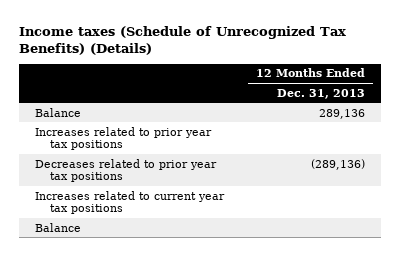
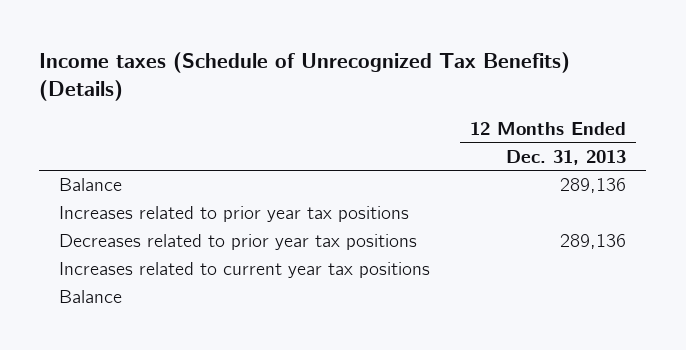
- Decreases related to prior year tax positions | (289,136)
+ Decreases related to prior year tax positions | 289,136

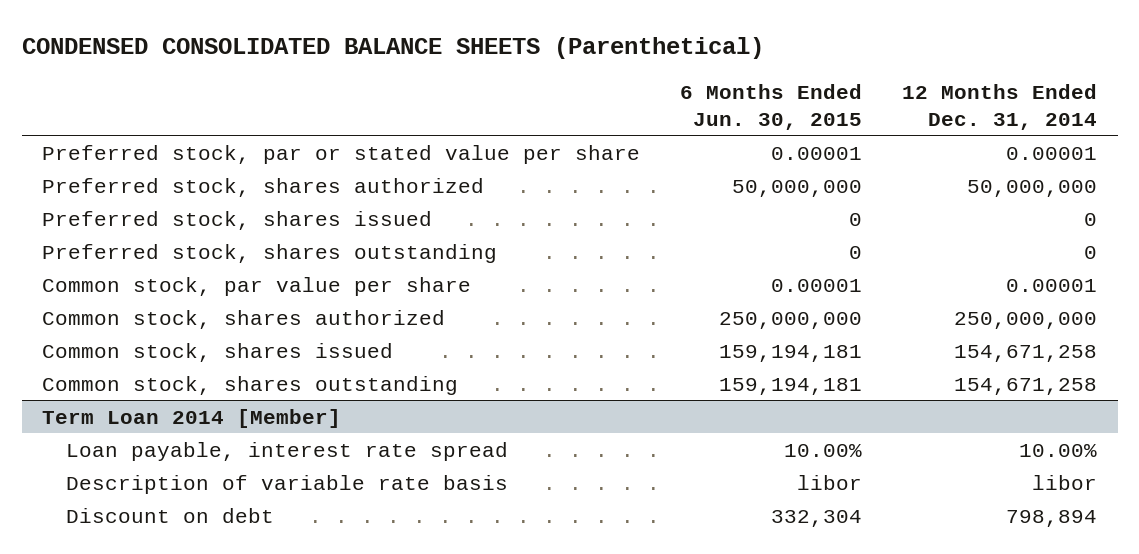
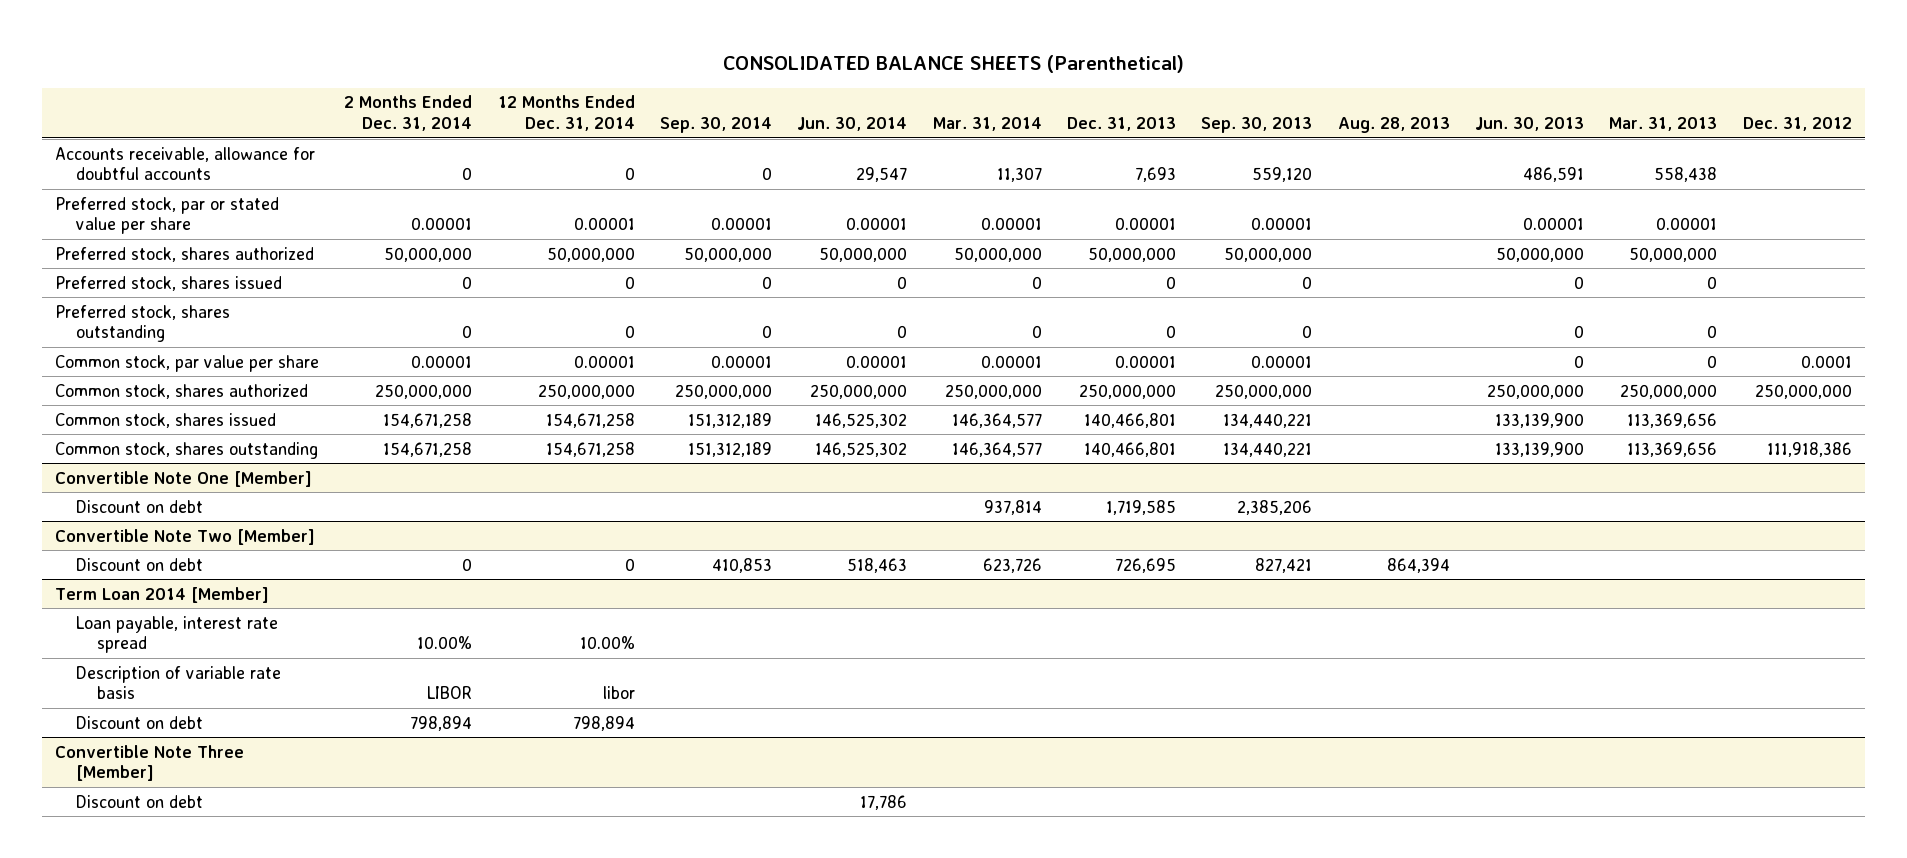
- CONDENSED CONSOLIDATED BALANCE SHEETS (Parenthetical)
+ CONSOLIDATED BALANCE SHEETS (Parenthetical)
- | 6 Months Ended Jun. 30, 2015 | 12 Months Ended Dec. 31, 2014
+ | 2 Months Ended Dec. 31, 2014 | 12 Months Ended Dec. 31, 2014 | Sep. 30, 2014 | Jun. 30, 2014 | Mar. 31, 2014 | Dec. 31, 2013 | Sep. 30, 2013 | Aug. 28, 2013 | Jun. 30, 2013 | Mar. 31, 2013 | Dec. 31, 2012
+ Accounts receivable, allowance for doubtful accounts | 0 | 0 | 0 | 29,547 | 11,307 | 7,693 | 559,120 | | 486,591 | 558,438 |
+ Convertible Note One [Member]
+ Discount on debt | | | | | 937,814 | 1,719,585 | 2,385,206 | | | |
+ Convertible Note Two [Member]
+ Discount on debt | 0 | 0 | 410,853 | 518,463 | 623,726 | 726,695 | 827,421 | 864,394 | | |
+ Convertible Note Three [Member]
+ Discount on debt | | | | 17,786 | | | | | | |

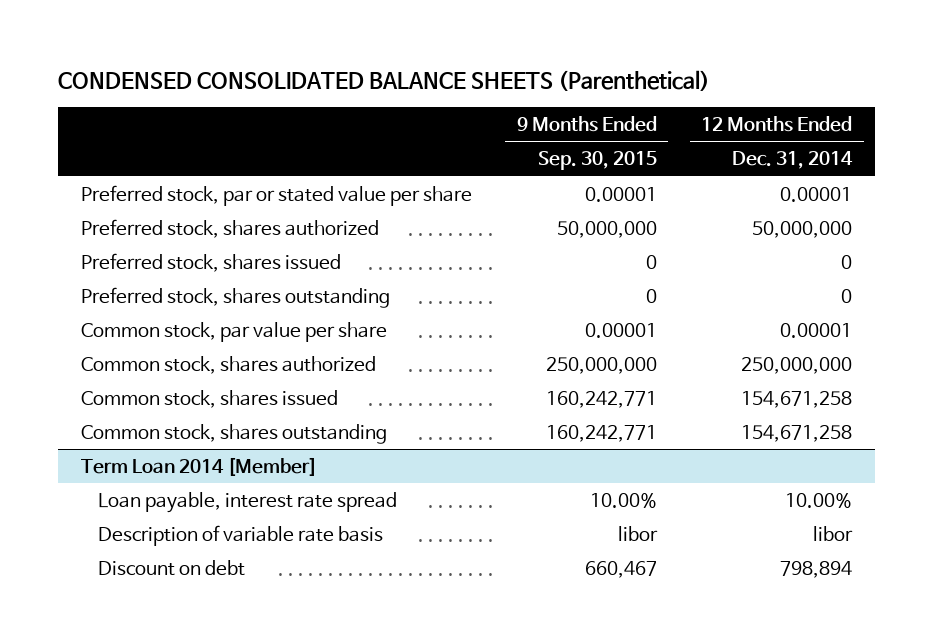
- CONSOLIDATED BALANCE SHEETS (Parenthetical)
+ CONDENSED CONSOLIDATED BALANCE SHEETS (Parenthetical)
- | 2 Months Ended Dec. 31, 2014 | 12 Months Ended Dec. 31, 2014 | Sep. 30, 2014 | Jun. 30, 2014 | Mar. 31, 2014 | Dec. 31, 2013 | Sep. 30, 2013 | Aug. 28, 2013 | Jun. 30, 2013 | Mar. 31, 2013 | Dec. 31, 2012
+ | 9 Months Ended Sep. 30, 2015 | 12 Months Ended Dec. 31, 2014
- Accounts receivable, allowance for doubtful accounts | 0 | 0 | 0 | 29,547 | 11,307 | 7,693 | 559,120 | | 486,591 | 558,438 |
- Convertible Note One [Member]
- Discount on debt | | | | | 937,814 | 1,719,585 | 2,385,206 | | | |
- Convertible Note Two [Member]
- Discount on debt | 0 | 0 | 410,853 | 518,463 | 623,726 | 726,695 | 827,421 | 864,394 | | |
- Convertible Note Three [Member]
- Discount on debt | | | | 17,786 | | | | | | |

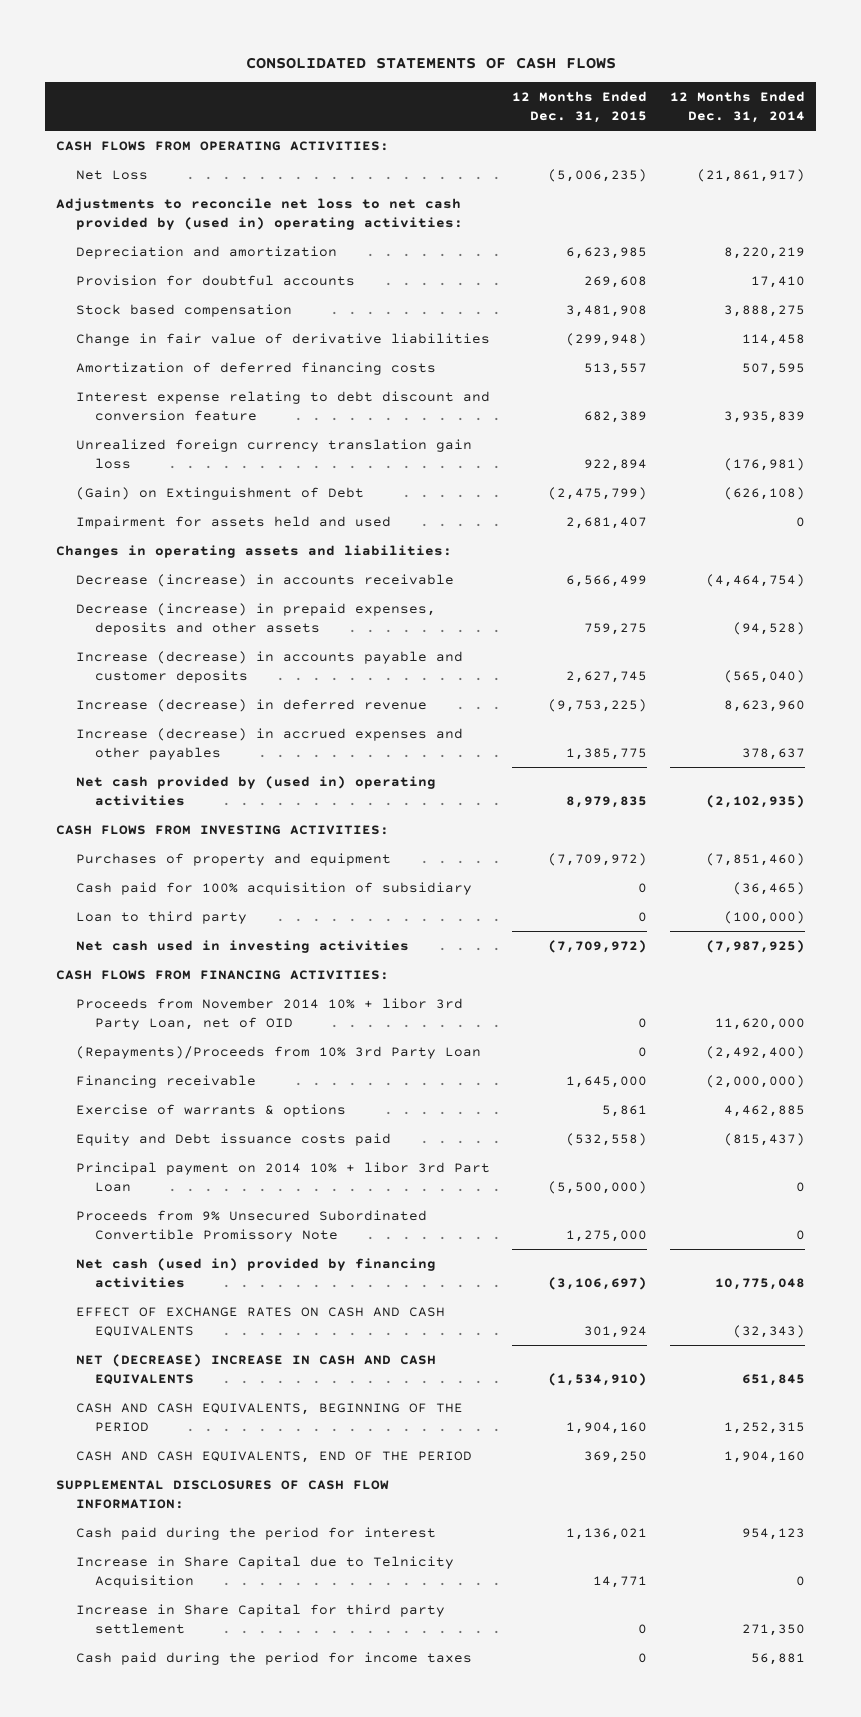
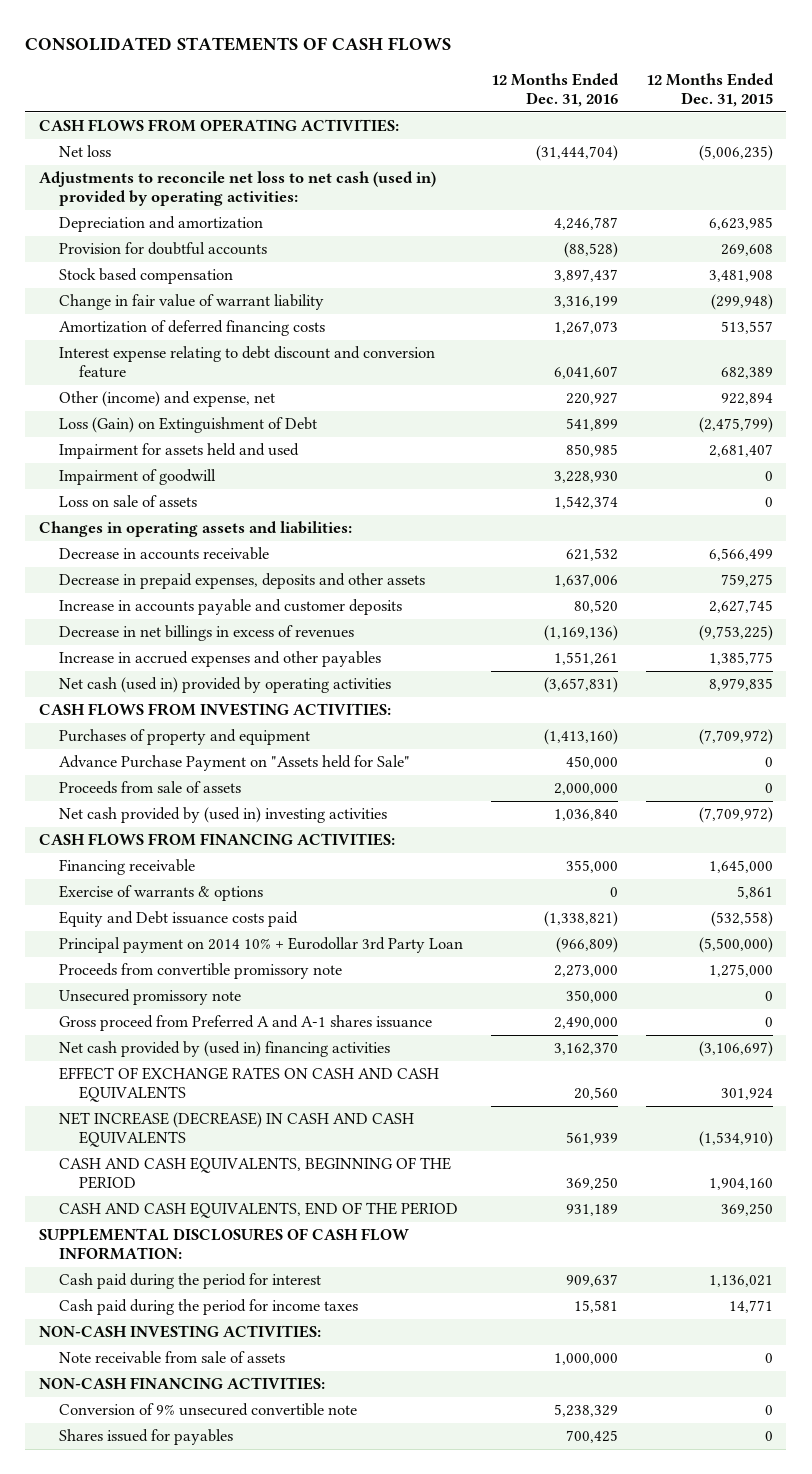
- | 12 Months Ended Dec. 31, 2015 | 12 Months Ended Dec. 31, 2014
+ | 12 Months Ended Dec. 31, 2016 | 12 Months Ended Dec. 31, 2015
- Net Loss | (5,006,235) | (21,861,917)
- Adjustments to reconcile net loss to net cash provided by (used in) operating activities:
+ Net loss | (31,444,704) | (5,006,235)
+ Adjustments to reconcile net loss to net cash (used in) provided by operating activities:
- Change in fair value of derivative liabilities | (299,948) | 114,458
+ Change in fair value of warrant liability | 3,316,199 | (299,948)
- Unrealized foreign currency translation gain loss | 922,894 | (176,981)
- (Gain) on Extinguishment of Debt | (2,475,799) | (626,108)
+ Other (income) and expense, net | 220,927 | 922,894
+ Loss (Gain) on Extinguishment of Debt | 541,899 | (2,475,799)
+ Impairment of goodwill | 3,228,930 | 0
+ Loss on sale of assets | 1,542,374 | 0
- Decrease (increase) in accounts receivable | 6,566,499 | (4,464,754)
- Decrease (increase) in prepaid expenses, deposits and other assets | 759,275 | (94,528)
- Increase (decrease) in accounts payable and customer deposits | 2,627,745 | (565,040)
- Increase (decrease) in deferred revenue | (9,753,225) | 8,623,960
- Increase (decrease) in accrued expenses and other payables | 1,385,775 | 378,637
- Net cash provided by (used in) operating activities | 8,979,835 | (2,102,935)
+ Decrease in accounts receivable | 621,532 | 6,566,499
+ Decrease in prepaid expenses, deposits and other assets | 1,637,006 | 759,275
+ Increase in accounts payable and customer deposits | 80,520 | 2,627,745
+ Decrease in net billings in excess of revenues | (1,169,136) | (9,753,225)
+ Increase in accrued expenses and other payables | 1,551,261 | 1,385,775
+ Net cash (used in) provided by operating activities | (3,657,831) | 8,979,835
- Cash paid for 100% acquisition of subsidiary | 0 | (36,465)
- Loan to third party | 0 | (100,000)
- Net cash used in investing activities | (7,709,972) | (7,987,925)
+ Advance Purchase Payment on "Assets held for Sale" | 450,000 | 0
+ Proceeds from sale of assets | 2,000,000 | 0
+ Net cash provided by (used in) investing activities | 1,036,840 | (7,709,972)
- Proceeds from November 2014 10% + libor 3rd Party Loan, net of OID | 0 | 11,620,000
- (Repayments)/Proceeds from 10% 3rd Party Loan | 0 | (2,492,400)
- Principal payment on 2014 10% + libor 3rd Part Loan | (5,500,000) | 0
- Proceeds from 9% Unsecured Subordinated Convertible Promissory Note | 1,275,000 | 0
- Net cash (used in) provided by financing activities | (3,106,697) | 10,775,048
+ Principal payment on 2014 10% + Eurodollar 3rd Party Loan | (966,809) | (5,500,000)
+ Proceeds from convertible promissory note | 2,273,000 | 1,275,000
+ Unsecured promissory note | 350,000 | 0
+ Gross proceed from Preferred A and A-1 shares issuance | 2,490,000 | 0
+ Net cash provided by (used in) financing activities | 3,162,370 | (3,106,697)
- NET (DECREASE) INCREASE IN CASH AND CASH EQUIVALENTS | (1,534,910) | 651,845
+ NET INCREASE (DECREASE) IN CASH AND CASH EQUIVALENTS | 561,939 | (1,534,910)
- Increase in Share Capital due to Telnicity Acquisition | 14,771 | 0
- Increase in Share Capital for third party settlement | 0 | 271,350
- Cash paid during the period for income taxes | 0 | 56,881
+ Cash paid during the period for income taxes | 15,581 | 14,771
+ NON-CASH INVESTING ACTIVITIES:
+ Note receivable from sale of assets | 1,000,000 | 0
+ NON-CASH FINANCING ACTIVITIES:
+ Conversion of 9% unsecured convertible note | 5,238,329 | 0
+ Shares issued for payables | 700,425 | 0

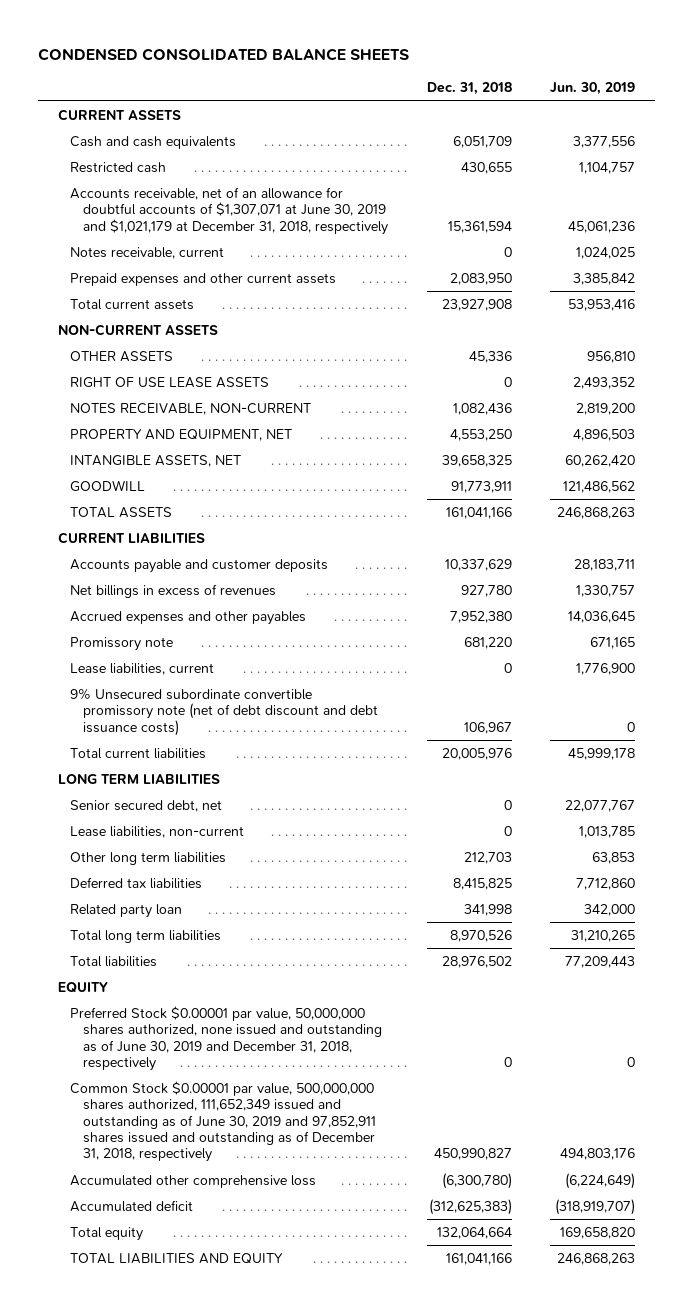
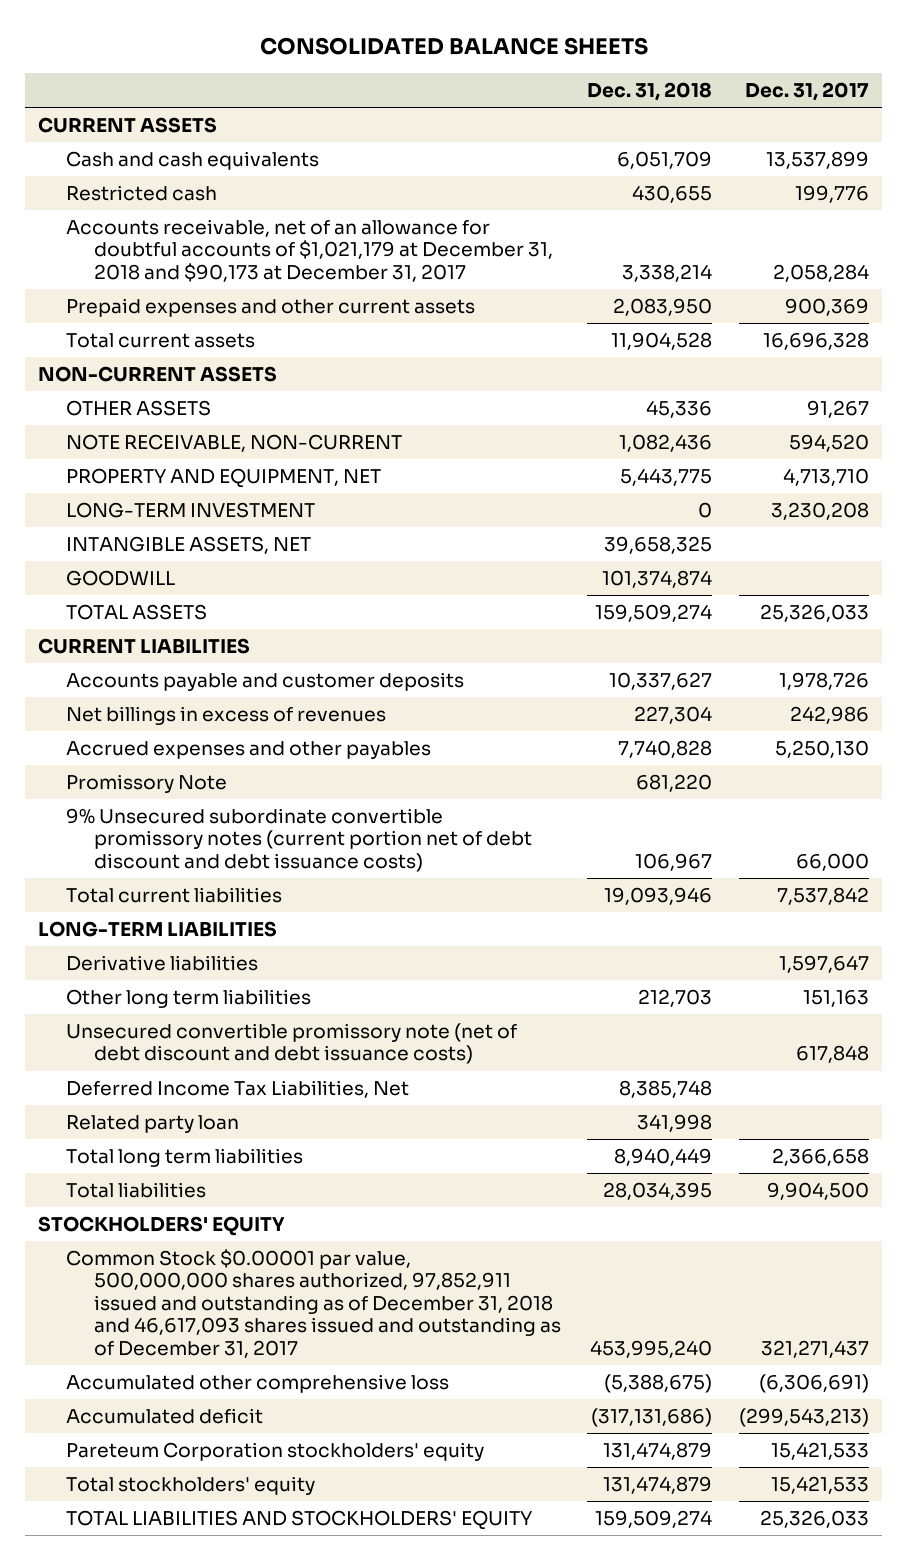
- CONDENSED CONSOLIDATED BALANCE SHEETS
+ CONSOLIDATED BALANCE SHEETS
- | Dec. 31, 2018 | Jun. 30, 2019
+ | Dec. 31, 2018 | Dec. 31, 2017
- Accounts receivable, net of an allowance for doubtful accounts of $1,307,071 at June 30, 2019 and $1,021,179 at December 31, 2018, respectively | 15,361,594 | 45,061,236
- Notes receivable, current | 0 | 1,024,025
+ Accounts receivable, net of an allowance for doubtful accounts of $1,021,179 at December 31, 2018 and $90,173 at December 31, 2017 | 3,338,214 | 2,058,284
- Total current assets | 23,927,908 | 53,953,416
+ Total current assets | 11,904,528 | 16,696,328
- RIGHT OF USE LEASE ASSETS | 0 | 2,493,352
- NOTES RECEIVABLE, NON-CURRENT | 1,082,436 | 2,819,200
- PROPERTY AND EQUIPMENT, NET | 4,553,250 | 4,896,503
+ NOTE RECEIVABLE, NON-CURRENT | 1,082,436 | 594,520
+ PROPERTY AND EQUIPMENT, NET | 5,443,775 | 4,713,710
+ LONG-TERM INVESTMENT | 0 | 3,230,208
- GOODWILL | 91,773,911 | 121,486,562
- TOTAL ASSETS | 161,041,166 | 246,868,263
+ GOODWILL | 101,374,874 |
+ TOTAL ASSETS | 159,509,274 | 25,326,033
- Accounts payable and customer deposits | 10,337,629 | 28,183,711
- Net billings in excess of revenues | 927,780 | 1,330,757
- Accrued expenses and other payables | 7,952,380 | 14,036,645
- Promissory note | 681,220 | 671,165
- Lease liabilities, current | 0 | 1,776,900
- 9% Unsecured subordinate convertible promissory note (net of debt discount and debt issuance costs) | 106,967 | 0
- Total current liabilities | 20,005,976 | 45,999,178
- LONG TERM LIABILITIES
- Senior secured debt, net | 0 | 22,077,767
- Lease liabilities, non-current | 0 | 1,013,785
+ Accounts payable and customer deposits | 10,337,627 | 1,978,726
+ Net billings in excess of revenues | 227,304 | 242,986
+ Accrued expenses and other payables | 7,740,828 | 5,250,130
+ Promissory Note | 681,220 |
+ 9% Unsecured subordinate convertible promissory notes (current portion net of debt discount and debt issuance costs) | 106,967 | 66,000
+ Total current liabilities | 19,093,946 | 7,537,842
+ LONG-TERM LIABILITIES
+ Derivative liabilities | | 1,597,647
- Deferred tax liabilities | 8,415,825 | 7,712,860
+ Unsecured convertible promissory note (net of debt discount and debt issuance costs) | | 617,848
+ Deferred Income Tax Liabilities, Net | 8,385,748 |
- Total long term liabilities | 8,970,526 | 31,210,265
- Total liabilities | 28,976,502 | 77,209,443
- EQUITY
- Preferred Stock $0.00001 par value, 50,000,000 shares authorized, none issued and outstanding as of June 30, 2019 and December 31, 2018, respectively | 0 | 0
- Common Stock $0.00001 par value, 500,000,000 shares authorized, 111,652,349 issued and outstanding as of June 30, 2019 and 97,852,911 shares issued and outstanding as of December 31, 2018, respectively | 450,990,827 | 494,803,176
- Accumulated other comprehensive loss | (6,300,780) | (6,224,649)
- Accumulated deficit | (312,625,383) | (318,919,707)
- Total equity | 132,064,664 | 169,658,820
- TOTAL LIABILITIES AND EQUITY | 161,041,166 | 246,868,263
+ Total long term liabilities | 8,940,449 | 2,366,658
+ Total liabilities | 28,034,395 | 9,904,500
+ STOCKHOLDERS' EQUITY
+ Common Stock $0.00001 par value, 500,000,000 shares authorized, 97,852,911 issued and outstanding as of December 31, 2018 and 46,617,093 shares issued and outstanding as of December 31, 2017 | 453,995,240 | 321,271,437
+ Accumulated other comprehensive loss | (5,388,675) | (6,306,691)
+ Accumulated deficit | (317,131,686) | (299,543,213)
+ Pareteum Corporation stockholders' equity | 131,474,879 | 15,421,533
+ Total stockholders' equity | 131,474,879 | 15,421,533
+ TOTAL LIABILITIES AND STOCKHOLDERS' EQUITY | 159,509,274 | 25,326,033

